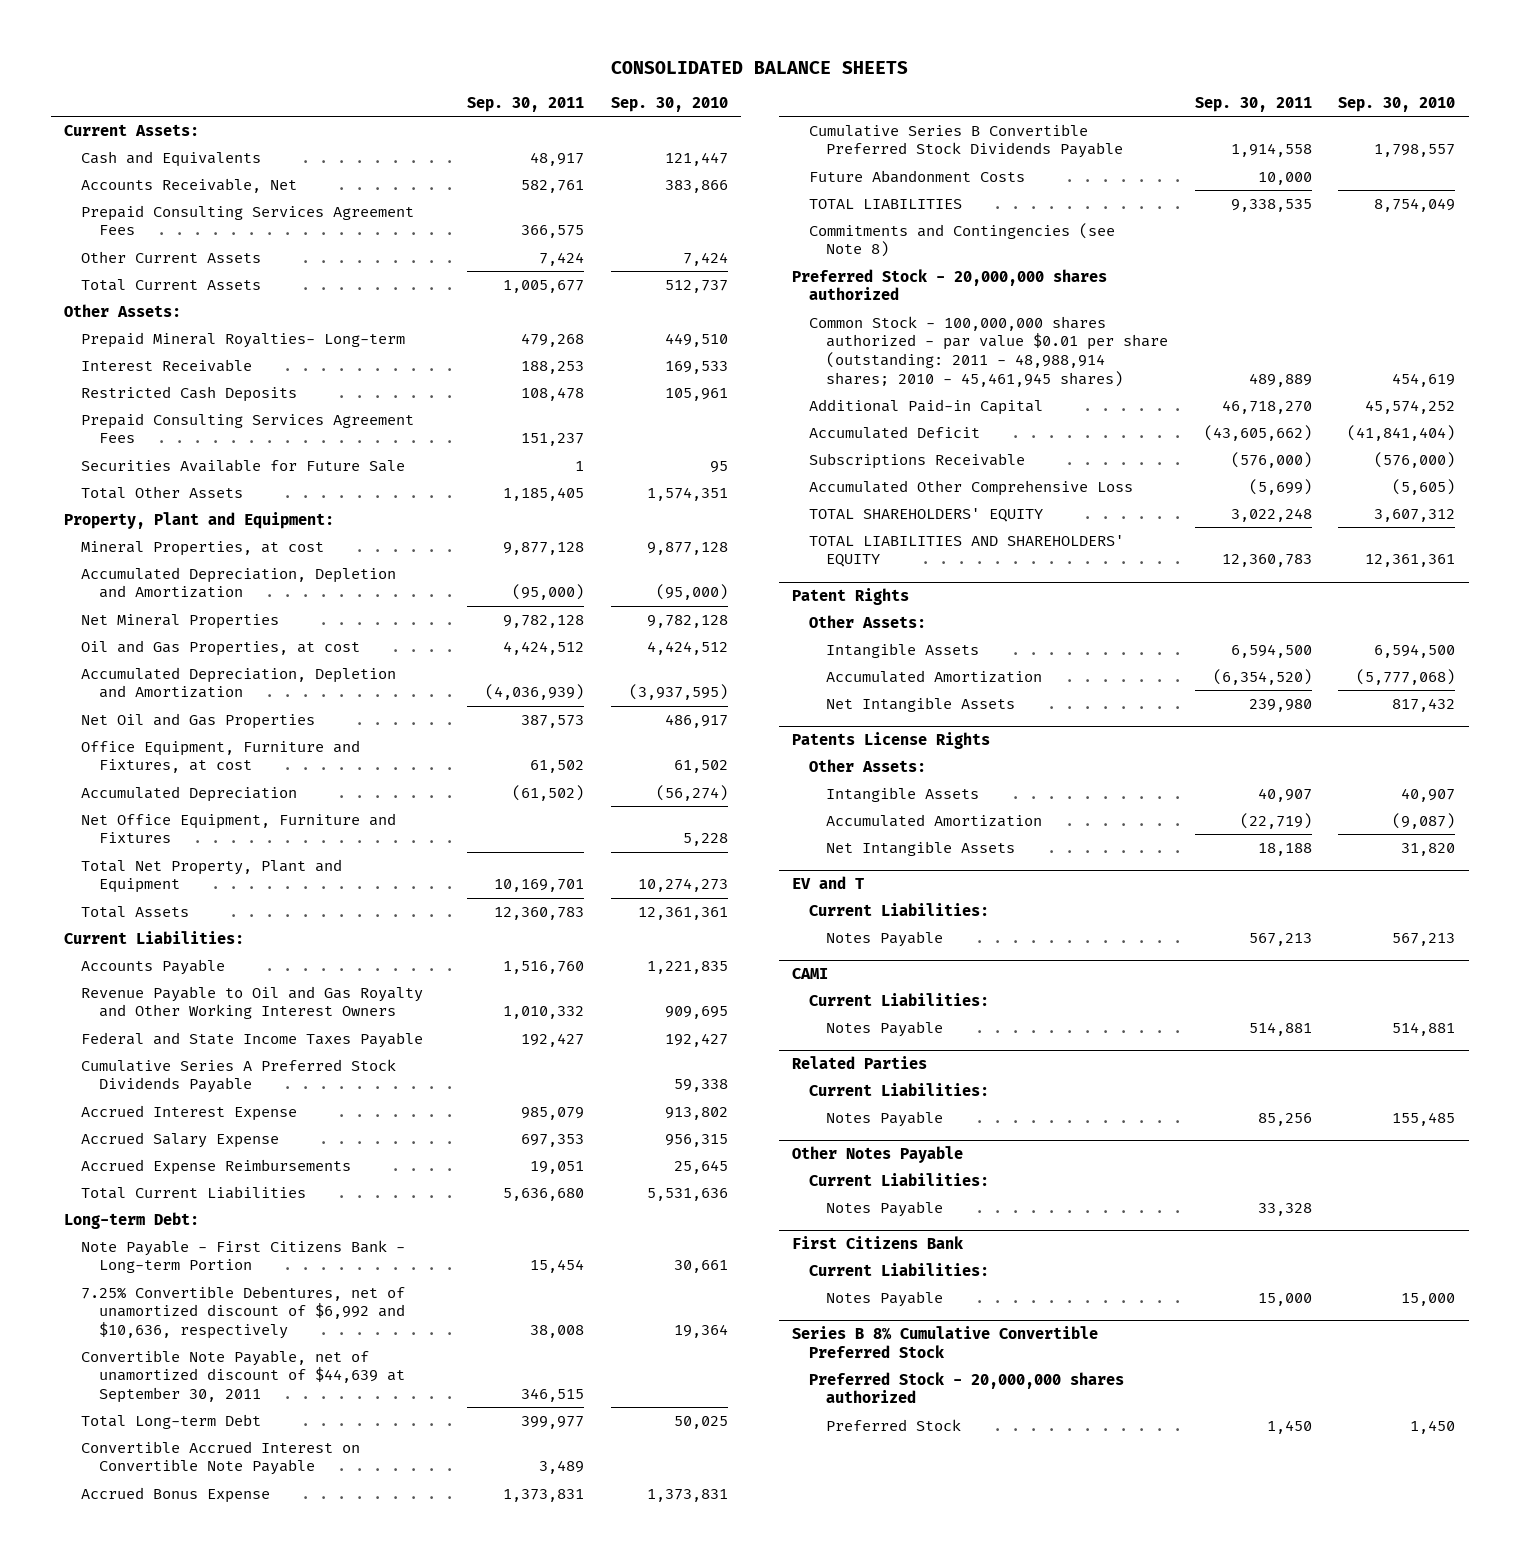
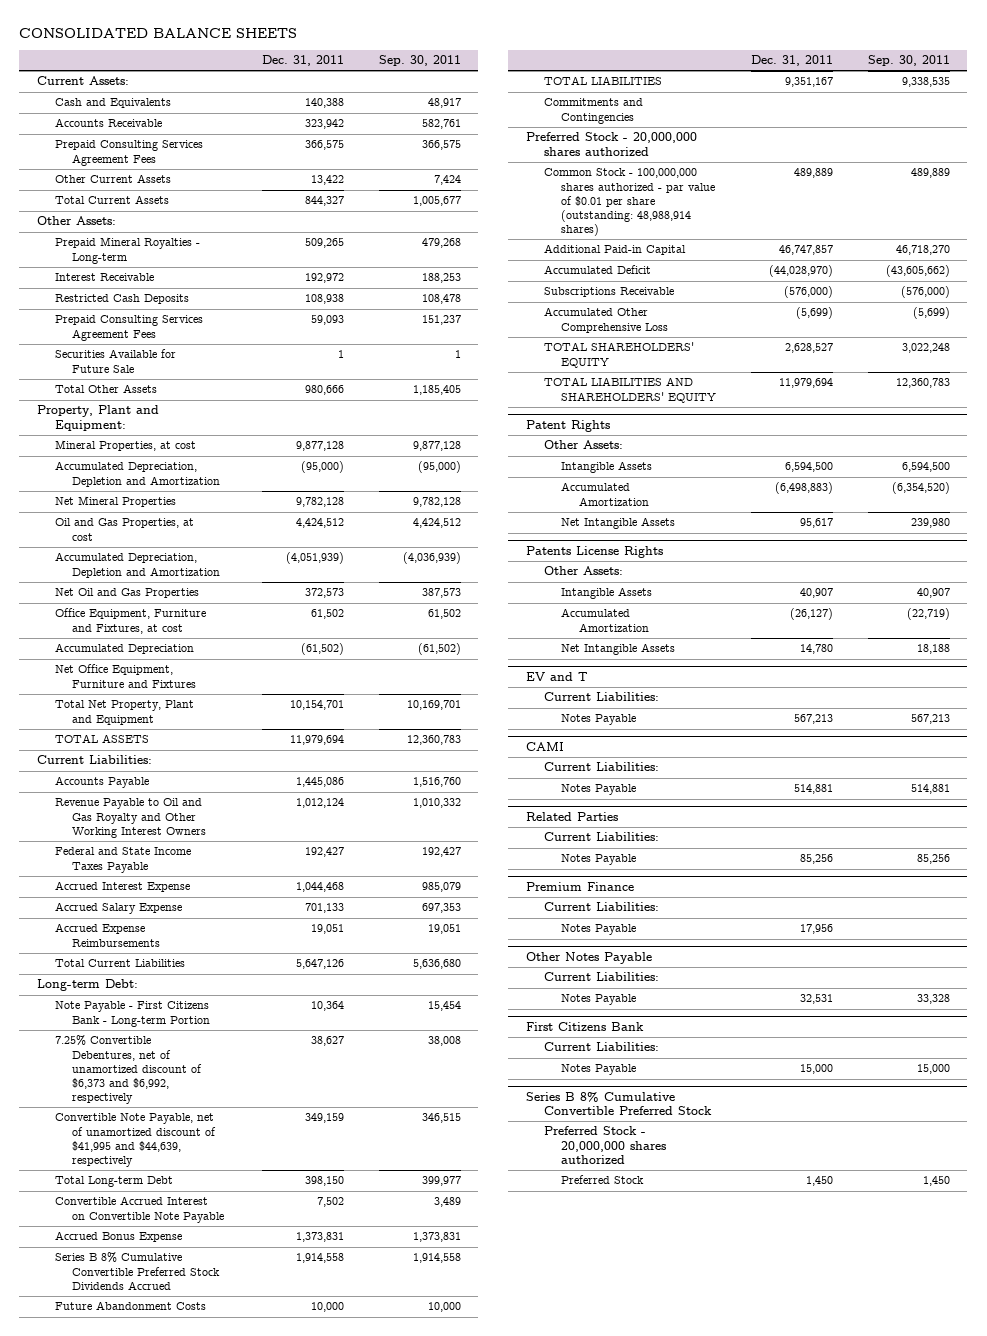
- | Sep. 30, 2011 | Sep. 30, 2010
+ | Dec. 31, 2011 | Sep. 30, 2011
- Accounts Receivable, Net | 582,761 | 383,866
+ Accounts Receivable | 323,942 | 582,761
- Prepaid Mineral Royalties- Long-term | 479,268 | 449,510
+ Prepaid Mineral Royalties - Long-term | 509,265 | 479,268
- Total Assets | 12,360,783 | 12,361,361
+ TOTAL ASSETS | 11,979,694 | 12,360,783
- Cumulative Series A Preferred Stock Dividends Payable | | 59,338
- 7.25% Convertible Debentures, net of unamortized discount of $6,992 and $10,636, respectively | 38,008 | 19,364
- Convertible Note Payable, net of unamortized discount of $44,639 at September 30, 2011 | 346,515 |
+ 7.25% Convertible Debentures, net of unamortized discount of $6,373 and $6,992, respectively | 38,627 | 38,008
+ Convertible Note Payable, net of unamortized discount of $41,995 and $44,639, respectively | 349,159 | 346,515
- Cumulative Series B Convertible Preferred Stock Dividends Payable | 1,914,558 | 1,798,557
+ Series B 8% Cumulative Convertible Preferred Stock Dividends Accrued | 1,914,558 | 1,914,558
- Commitments and Contingencies (see Note 8)
+ Commitments and Contingencies
- Common Stock - 100,000,000 shares authorized - par value $0.01 per share (outstanding: 2011 - 48,988,914 shares; 2010 - 45,461,945 shares) | 489,889 | 454,619
+ Common Stock - 100,000,000 shares authorized - par value of $0.01 per share (outstanding: 48,988,914 shares) | 489,889 | 489,889
+ Premium Finance
+ Current Liabilities:
+ Notes Payable | 17,956 |

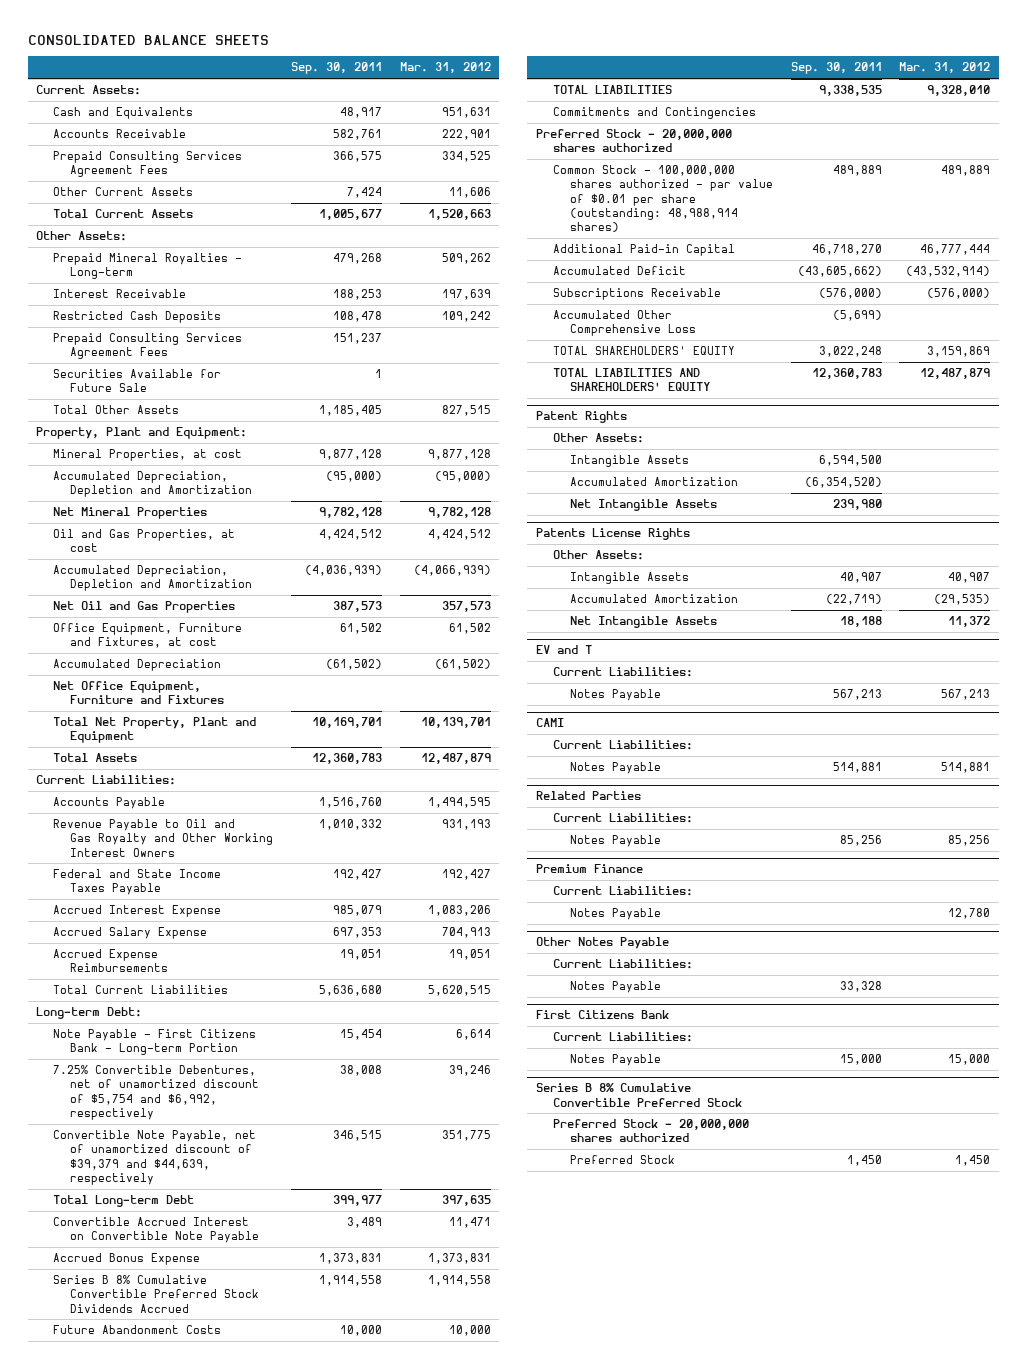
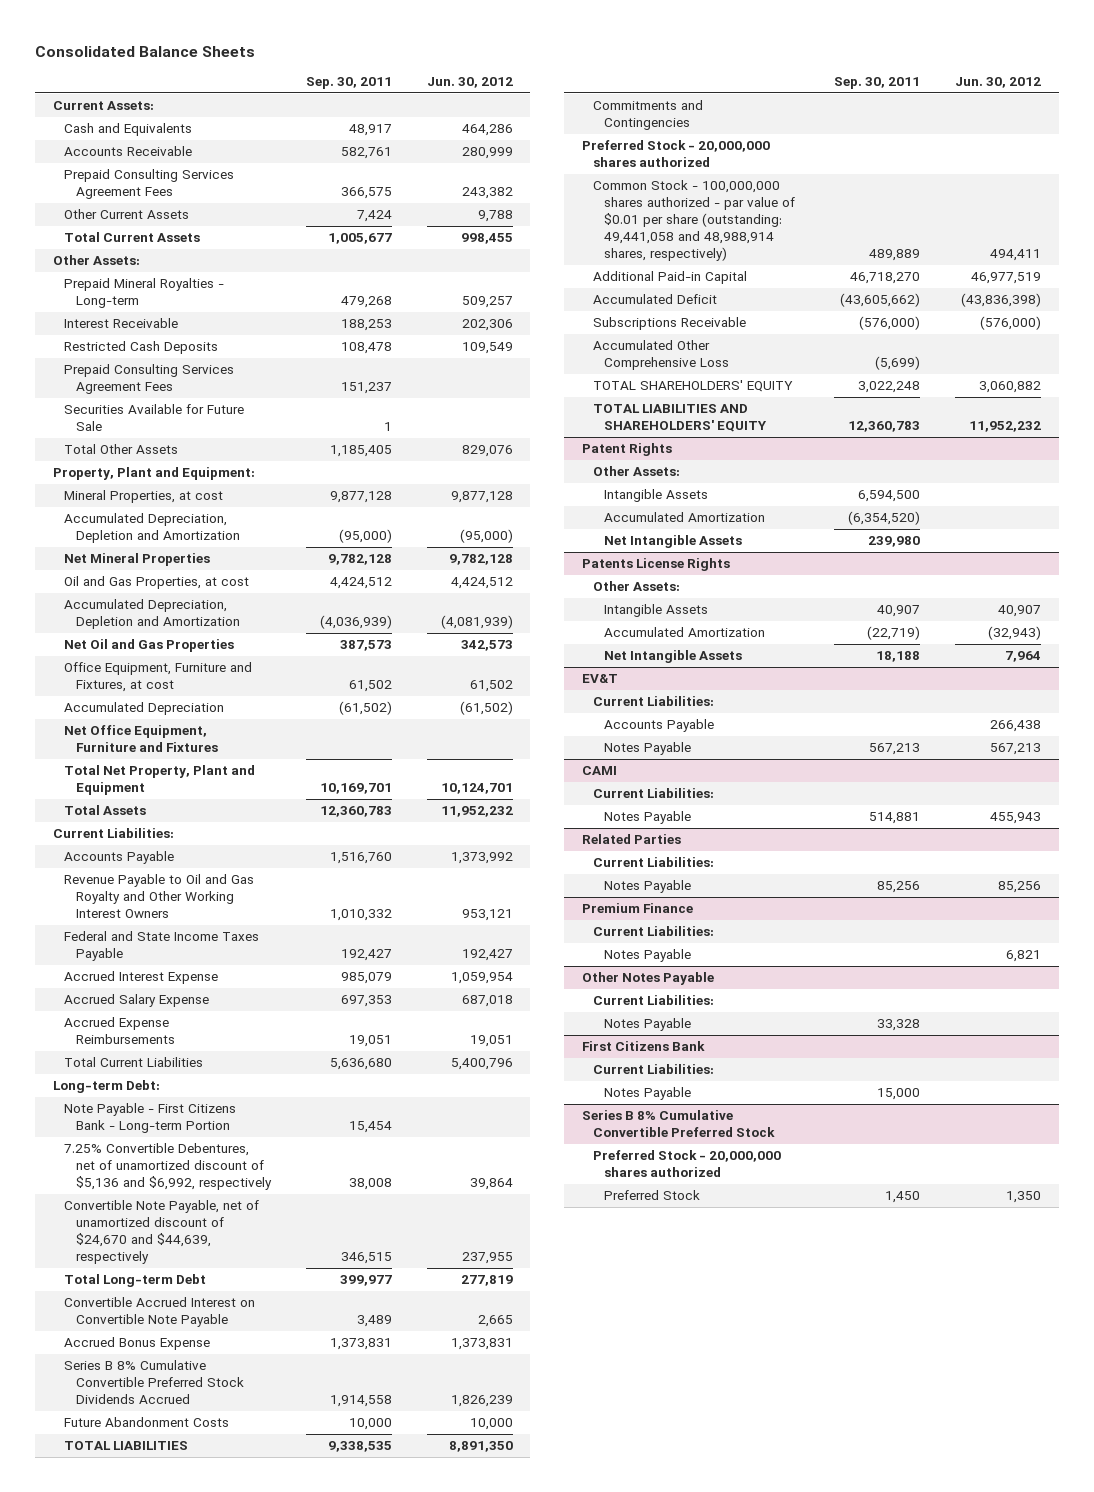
- CONSOLIDATED BALANCE SHEETS
+ Consolidated Balance Sheets
- | Sep. 30, 2011 | Mar. 31, 2012
+ | Sep. 30, 2011 | Jun. 30, 2012
- 7.25% Convertible Debentures, net of unamortized discount of $5,754 and $6,992, respectively | 38,008 | 39,246
- Convertible Note Payable, net of unamortized discount of $39,379 and $44,639, respectively | 346,515 | 351,775
+ 7.25% Convertible Debentures, net of unamortized discount of $5,136 and $6,992, respectively | 38,008 | 39,864
+ Convertible Note Payable, net of unamortized discount of $24,670 and $44,639, respectively | 346,515 | 237,955
- Common Stock - 100,000,000 shares authorized - par value of $0.01 per share (outstanding: 48,988,914 shares) | 489,889 | 489,889
+ Common Stock - 100,000,000 shares authorized - par value of $0.01 per share (outstanding: 49,441,058 and 48,988,914 shares, respectively) | 489,889 | 494,411
- EV and T
+ EV&T
+ Accounts Payable | | 266,438

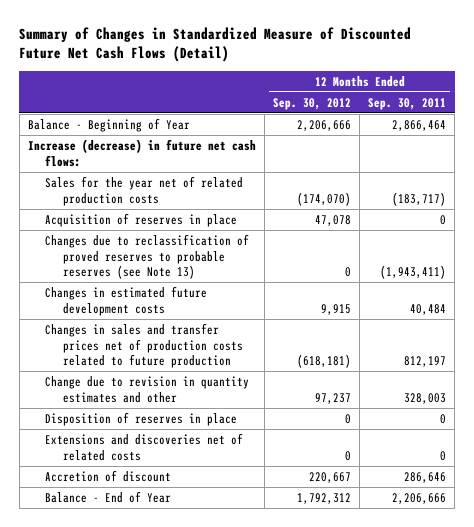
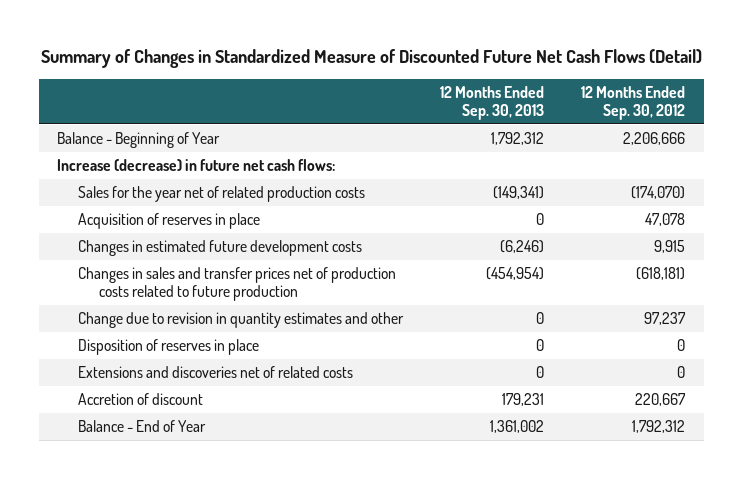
- | 12 Months Ended Sep. 30, 2012 | 12 Months Ended Sep. 30, 2011
+ | 12 Months Ended Sep. 30, 2013 | 12 Months Ended Sep. 30, 2012
- Changes due to reclassification of proved reserves to probable reserves (see Note 13) | 0 | (1,943,411)

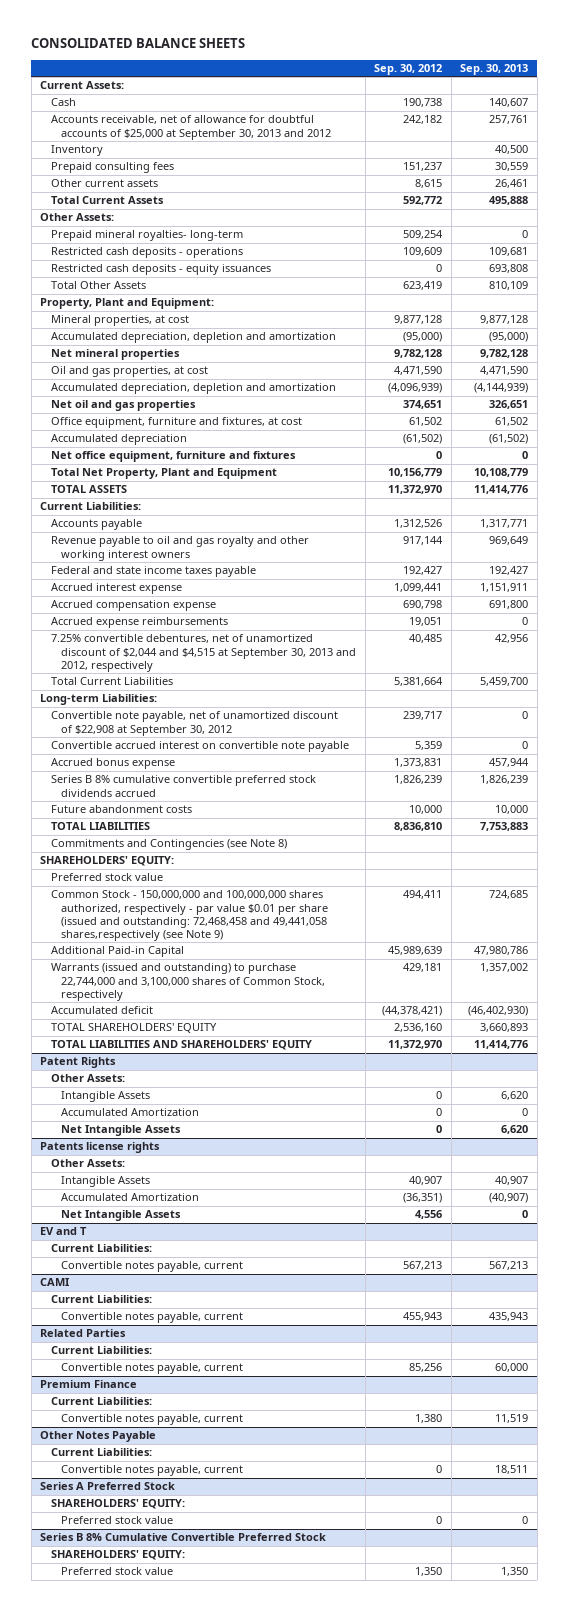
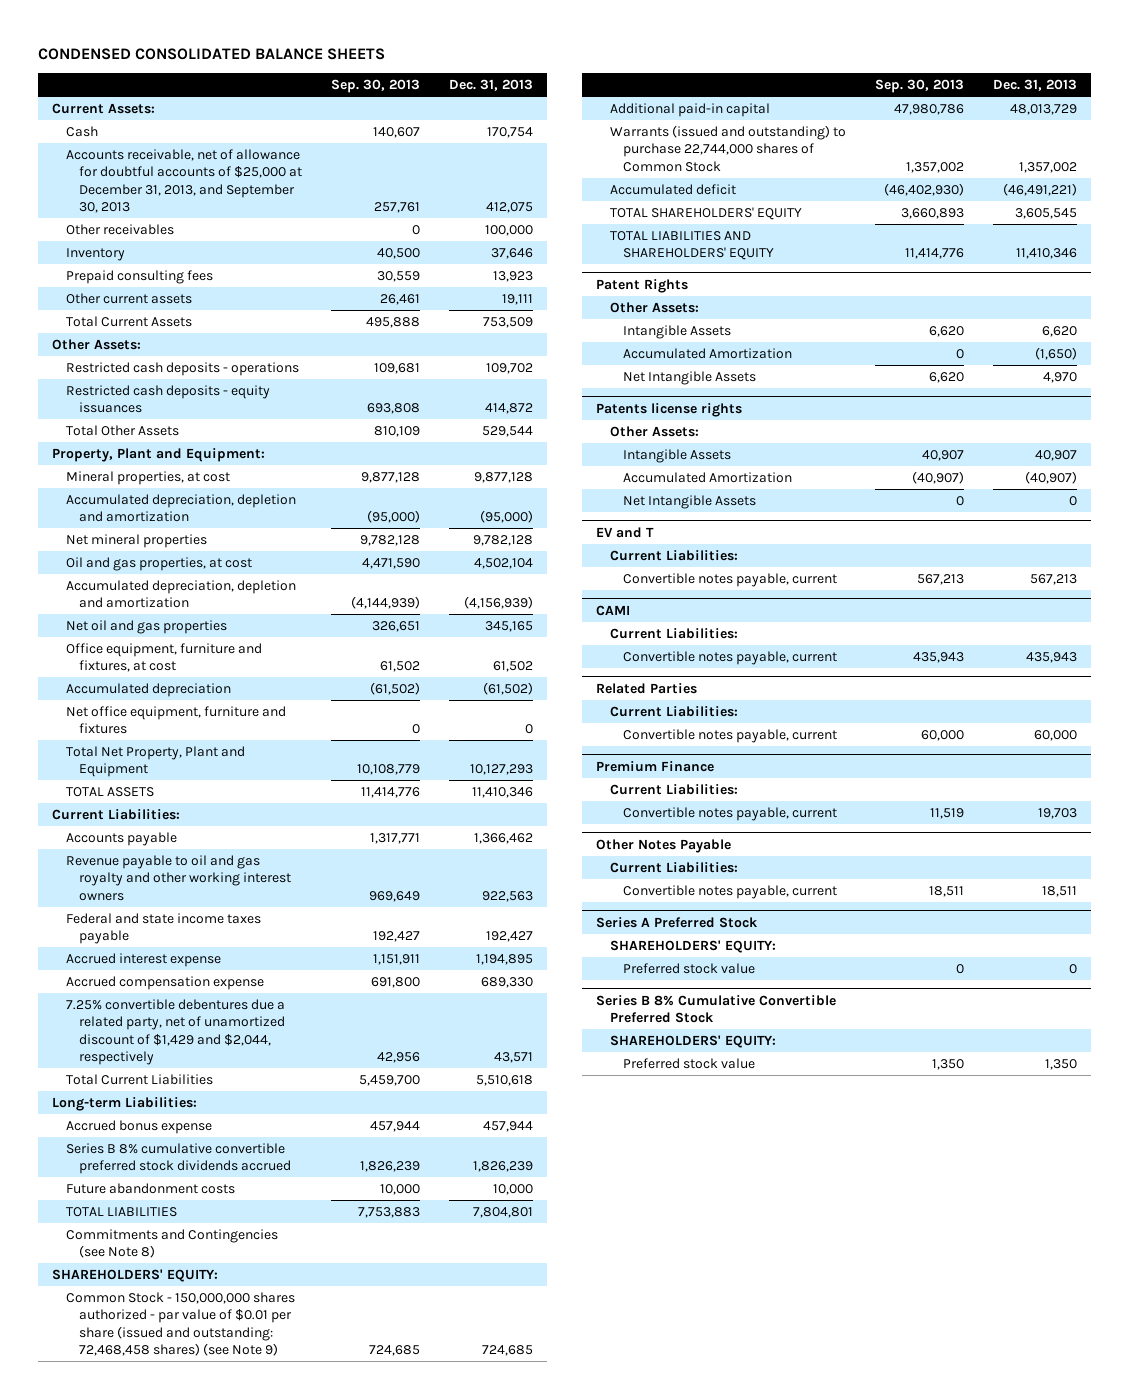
- CONSOLIDATED BALANCE SHEETS
+ CONDENSED CONSOLIDATED BALANCE SHEETS
- | Sep. 30, 2012 | Sep. 30, 2013
+ | Sep. 30, 2013 | Dec. 31, 2013
- Accounts receivable, net of allowance for doubtful accounts of $25,000 at September 30, 2013 and 2012 | 242,182 | 257,761
+ Accounts receivable, net of allowance for doubtful accounts of $25,000 at December 31, 2013, and September 30, 2013 | 257,761 | 412,075
+ Other receivables | 0 | 100,000
- Prepaid mineral royalties- long-term | 509,254 | 0
- Accrued expense reimbursements | 19,051 | 0
- 7.25% convertible debentures, net of unamortized discount of $2,044 and $4,515 at September 30, 2013 and 2012, respectively | 40,485 | 42,956
+ 7.25% convertible debentures due a related party, net of unamortized discount of $1,429 and $2,044, respectively | 42,956 | 43,571
- Convertible note payable, net of unamortized discount of $22,908 at September 30, 2012 | 239,717 | 0
- Convertible accrued interest on convertible note payable | 5,359 | 0
- Preferred stock value
- Common Stock - 150,000,000 and 100,000,000 shares authorized, respectively - par value $0.01 per share (issued and outstanding: 72,468,458 and 49,441,058 shares,respectively (see Note 9) | 494,411 | 724,685
- Additional Paid-in Capital | 45,989,639 | 47,980,786
- Warrants (issued and outstanding) to purchase 22,744,000 and 3,100,000 shares of Common Stock, respectively | 429,181 | 1,357,002
+ Common Stock - 150,000,000 shares authorized - par value of $0.01 per share (issued and outstanding: 72,468,458 shares) (see Note 9) | 724,685 | 724,685
+ Additional paid-in capital | 47,980,786 | 48,013,729
+ Warrants (issued and outstanding) to purchase 22,744,000 shares of Common Stock | 1,357,002 | 1,357,002

